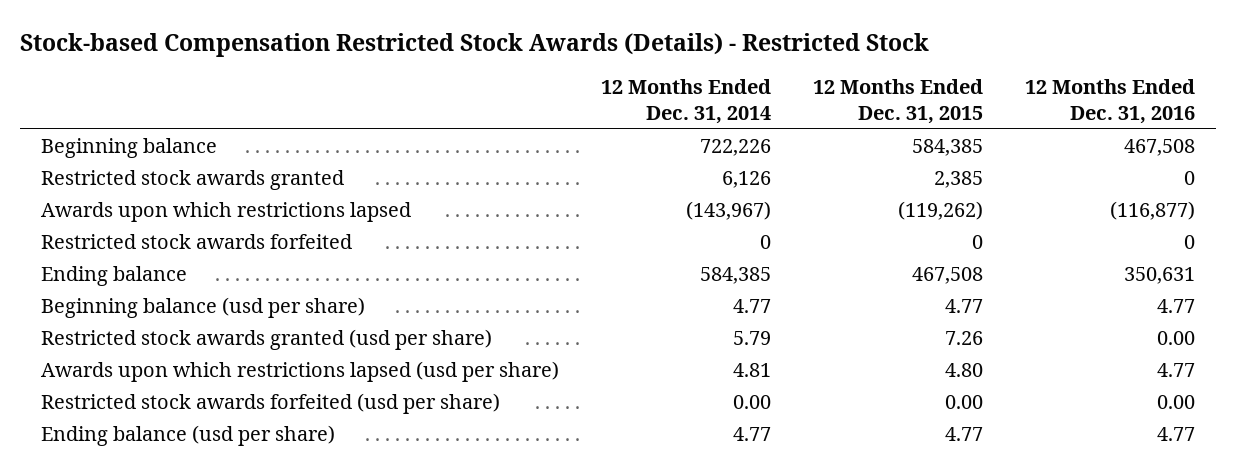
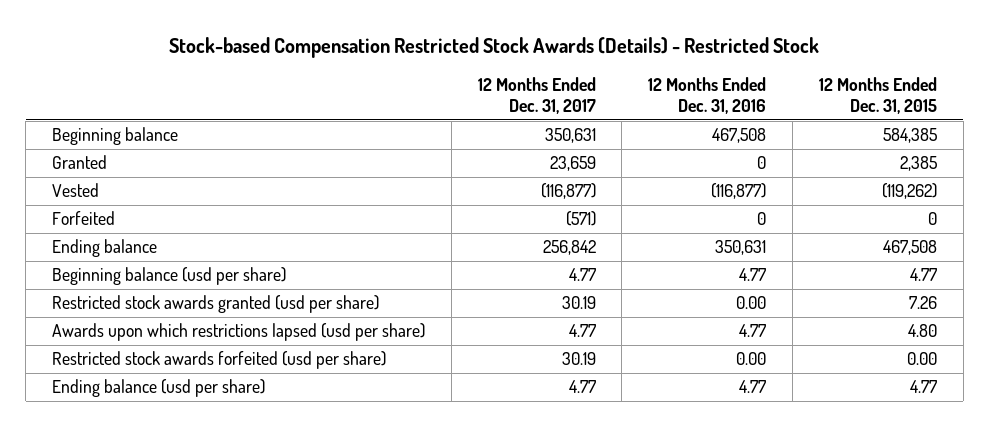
- | 12 Months Ended Dec. 31, 2014 | 12 Months Ended Dec. 31, 2015 | 12 Months Ended Dec. 31, 2016
+ | 12 Months Ended Dec. 31, 2017 | 12 Months Ended Dec. 31, 2016 | 12 Months Ended Dec. 31, 2015
- Restricted stock awards granted | 6,126 | 2,385 | 0
- Awards upon which restrictions lapsed | (143,967) | (119,262) | (116,877)
- Restricted stock awards forfeited | 0 | 0 | 0
+ Granted | 23,659 | 0 | 2,385
+ Vested | (116,877) | (116,877) | (119,262)
+ Forfeited | (571) | 0 | 0

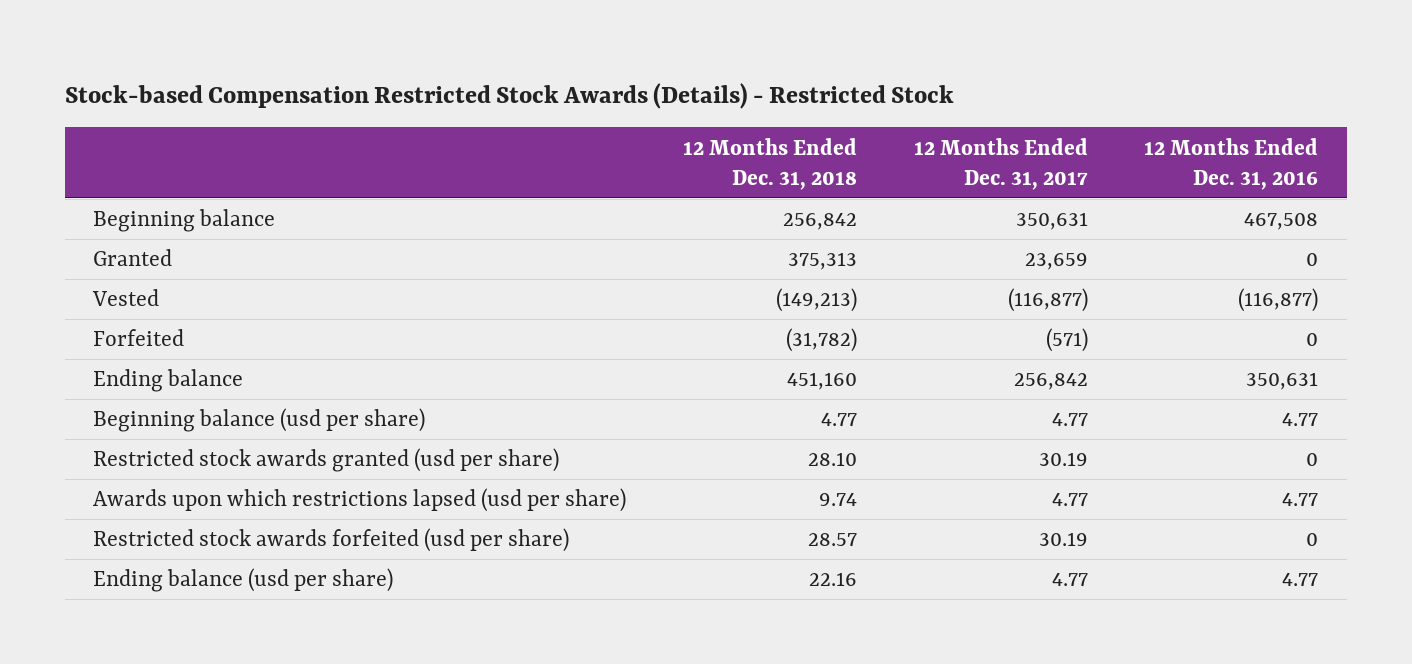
- | 12 Months Ended Dec. 31, 2017 | 12 Months Ended Dec. 31, 2016 | 12 Months Ended Dec. 31, 2015
+ | 12 Months Ended Dec. 31, 2018 | 12 Months Ended Dec. 31, 2017 | 12 Months Ended Dec. 31, 2016
- Restricted stock awards granted (usd per share) | 30.19 | 0.00 | 7.26
+ Restricted stock awards granted (usd per share) | 28.10 | 30.19 | 0
- Restricted stock awards forfeited (usd per share) | 30.19 | 0.00 | 0.00
+ Restricted stock awards forfeited (usd per share) | 28.57 | 30.19 | 0

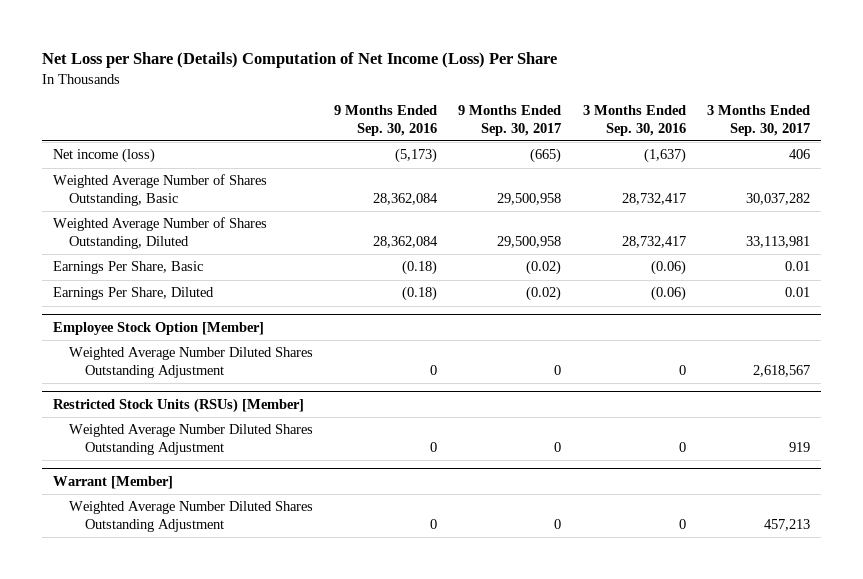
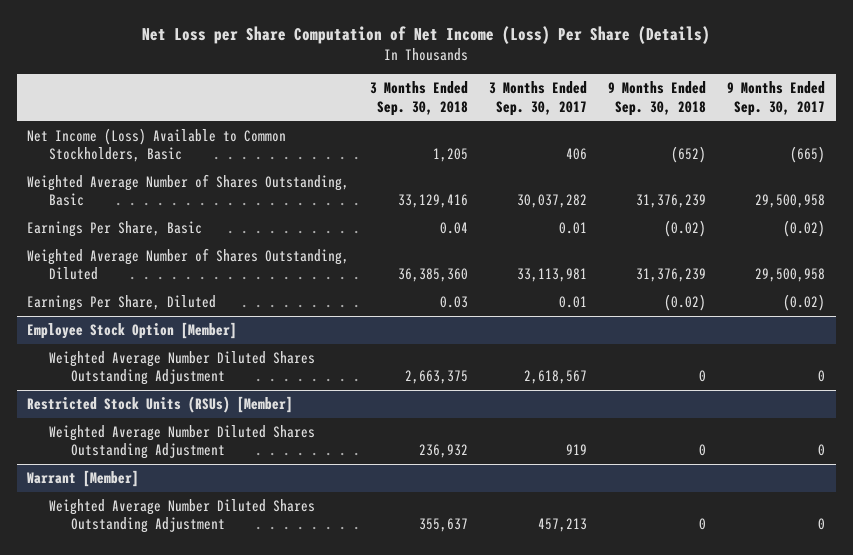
- Net Loss per Share (Details) Computation of Net Income (Loss) Per Share
+ Net Loss per Share Computation of Net Income (Loss) Per Share (Details)
- | 9 Months Ended Sep. 30, 2016 | 9 Months Ended Sep. 30, 2017 | 3 Months Ended Sep. 30, 2016 | 3 Months Ended Sep. 30, 2017
+ | 3 Months Ended Sep. 30, 2018 | 3 Months Ended Sep. 30, 2017 | 9 Months Ended Sep. 30, 2018 | 9 Months Ended Sep. 30, 2017
- Net income (loss) | (5,173) | (665) | (1,637) | 406
+ Net Income (Loss) Available to Common Stockholders, Basic | 1,205 | 406 | (652) | (665)
moved down: Weighted Average Number of Shares Outstanding, Diluted | 36,385,360 | 33,113,981 | 31,376,239 | 29,500,958

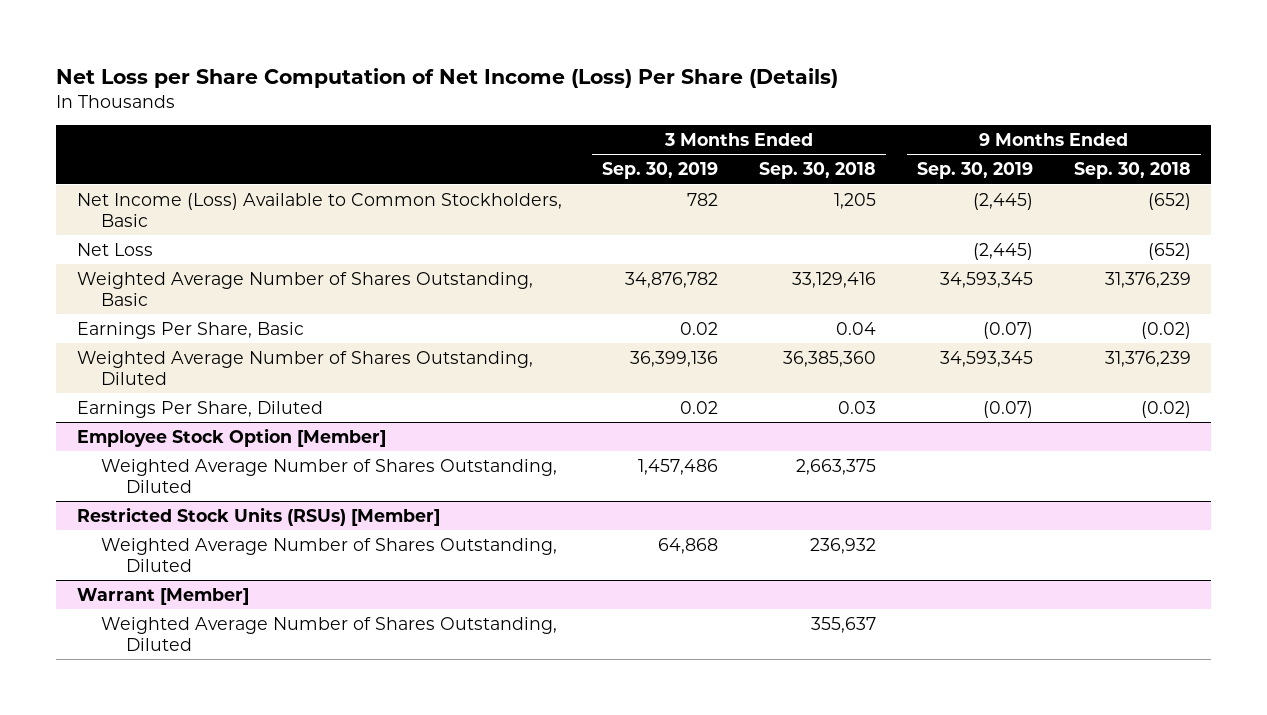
- | 3 Months Ended Sep. 30, 2018 | 3 Months Ended Sep. 30, 2017 | 9 Months Ended Sep. 30, 2018 | 9 Months Ended Sep. 30, 2017
+ | 3 Months Ended Sep. 30, 2019 | 3 Months Ended Sep. 30, 2018 | 9 Months Ended Sep. 30, 2019 | 9 Months Ended Sep. 30, 2018
+ Net Loss | | | (2,445) | (652)
@ Employee Stock Option [Member]
- Weighted Average Number Diluted Shares Outstanding Adjustment | 2,663,375 | 2,618,567 | 0 | 0
+ Weighted Average Number of Shares Outstanding, Diluted | 1,457,486 | 2,663,375 | |
@ Restricted Stock Units (RSUs) [Member]
- Weighted Average Number Diluted Shares Outstanding Adjustment | 236,932 | 919 | 0 | 0
+ Weighted Average Number of Shares Outstanding, Diluted | 64,868 | 236,932 | |
@ Warrant [Member]
- Weighted Average Number Diluted Shares Outstanding Adjustment | 355,637 | 457,213 | 0 | 0
+ Weighted Average Number of Shares Outstanding, Diluted | | 355,637 | |

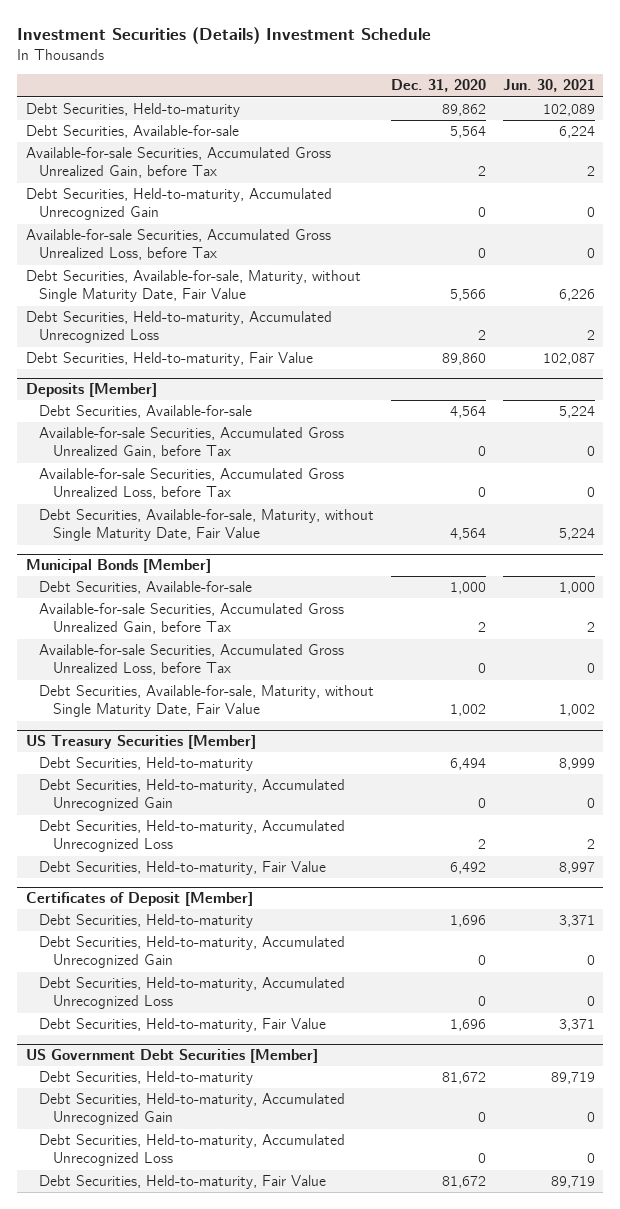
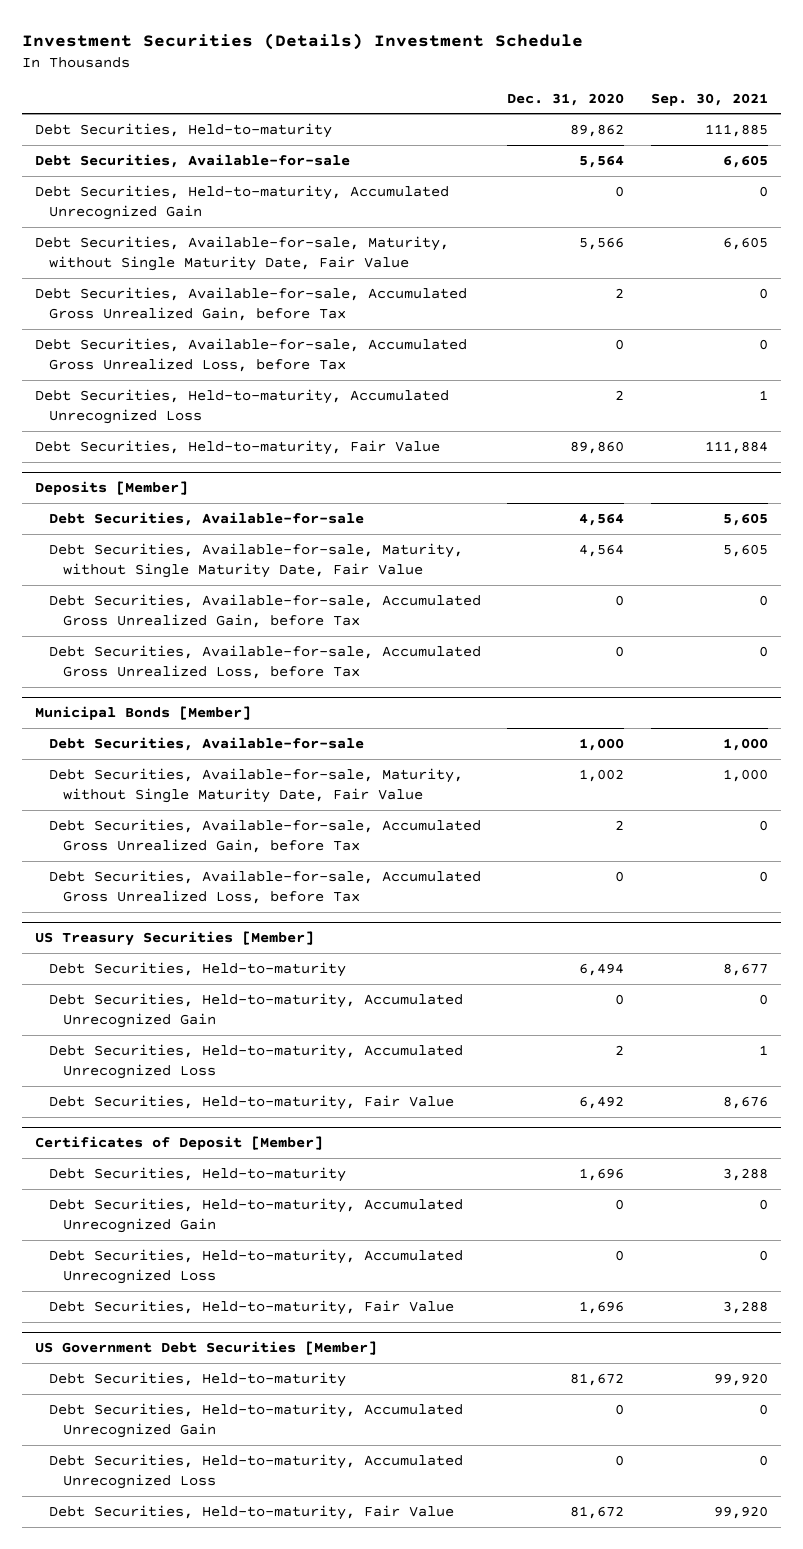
- | Dec. 31, 2020 | Jun. 30, 2021
+ | Dec. 31, 2020 | Sep. 30, 2021
- Available-for-sale Securities, Accumulated Gross Unrealized Gain, before Tax | 2 | 2
- Available-for-sale Securities, Accumulated Gross Unrealized Loss, before Tax | 0 | 0
+ Debt Securities, Available-for-sale, Accumulated Gross Unrealized Gain, before Tax | 2 | 0
+ Debt Securities, Available-for-sale, Accumulated Gross Unrealized Loss, before Tax | 0 | 0
@ Deposits [Member]
- Available-for-sale Securities, Accumulated Gross Unrealized Gain, before Tax | 0 | 0
- Available-for-sale Securities, Accumulated Gross Unrealized Loss, before Tax | 0 | 0
+ Debt Securities, Available-for-sale, Accumulated Gross Unrealized Gain, before Tax | 0 | 0
+ Debt Securities, Available-for-sale, Accumulated Gross Unrealized Loss, before Tax | 0 | 0
@ Municipal Bonds [Member]
- Available-for-sale Securities, Accumulated Gross Unrealized Gain, before Tax | 2 | 2
- Available-for-sale Securities, Accumulated Gross Unrealized Loss, before Tax | 0 | 0
+ Debt Securities, Available-for-sale, Accumulated Gross Unrealized Gain, before Tax | 2 | 0
+ Debt Securities, Available-for-sale, Accumulated Gross Unrealized Loss, before Tax | 0 | 0

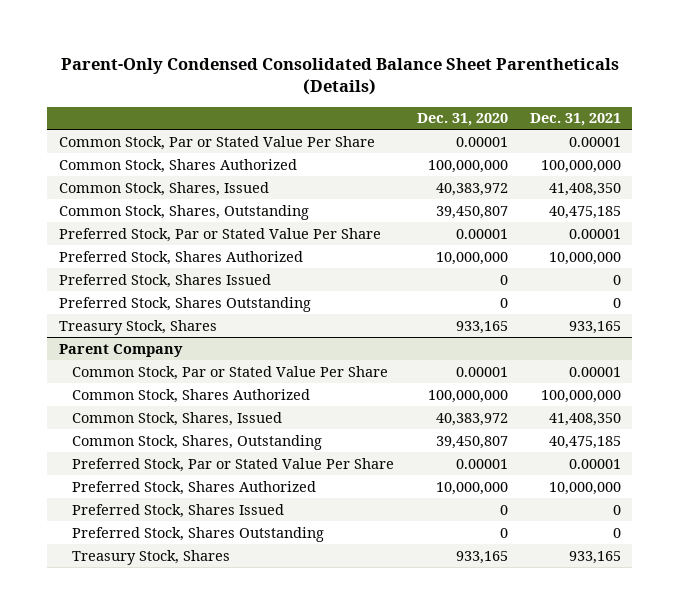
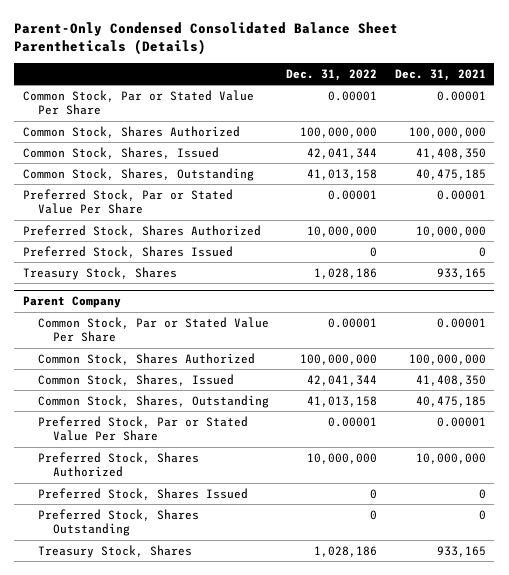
- | Dec. 31, 2020 | Dec. 31, 2021
+ | Dec. 31, 2022 | Dec. 31, 2021
- Preferred Stock, Shares Outstanding | 0 | 0

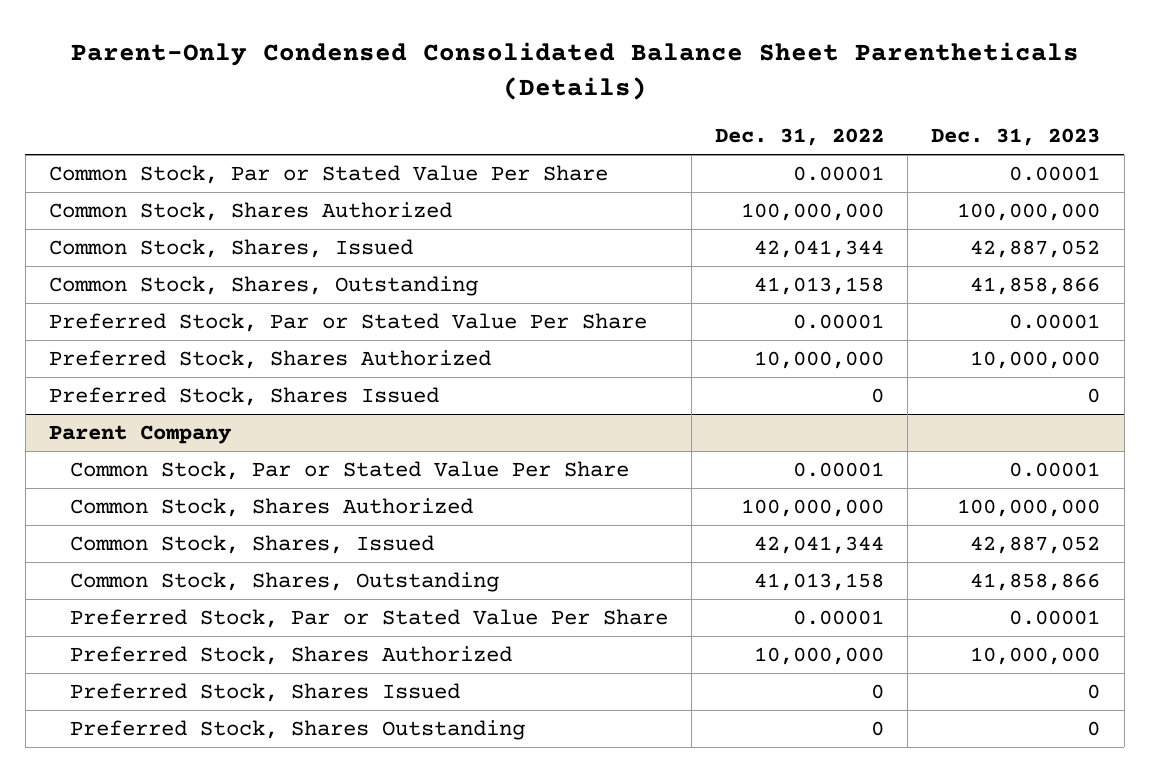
- | Dec. 31, 2022 | Dec. 31, 2021
+ | Dec. 31, 2022 | Dec. 31, 2023
- Treasury Stock, Shares | 1,028,186 | 933,165
@ Parent Company
- Treasury Stock, Shares | 1,028,186 | 933,165

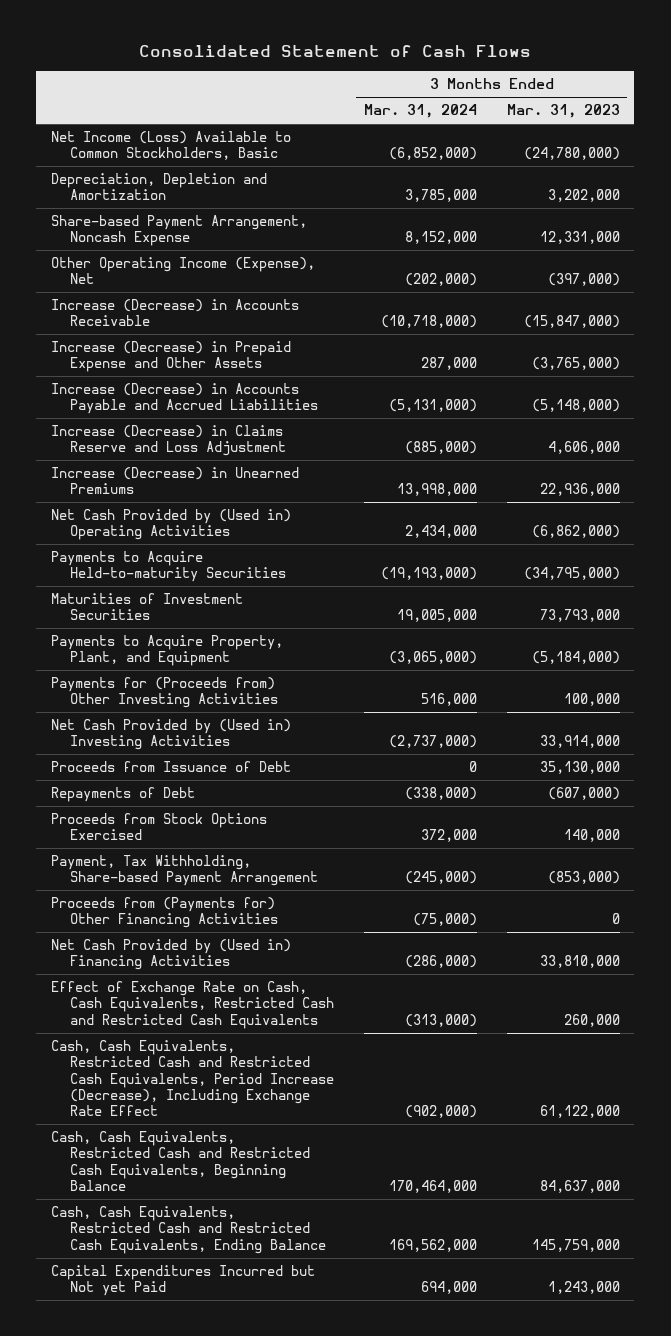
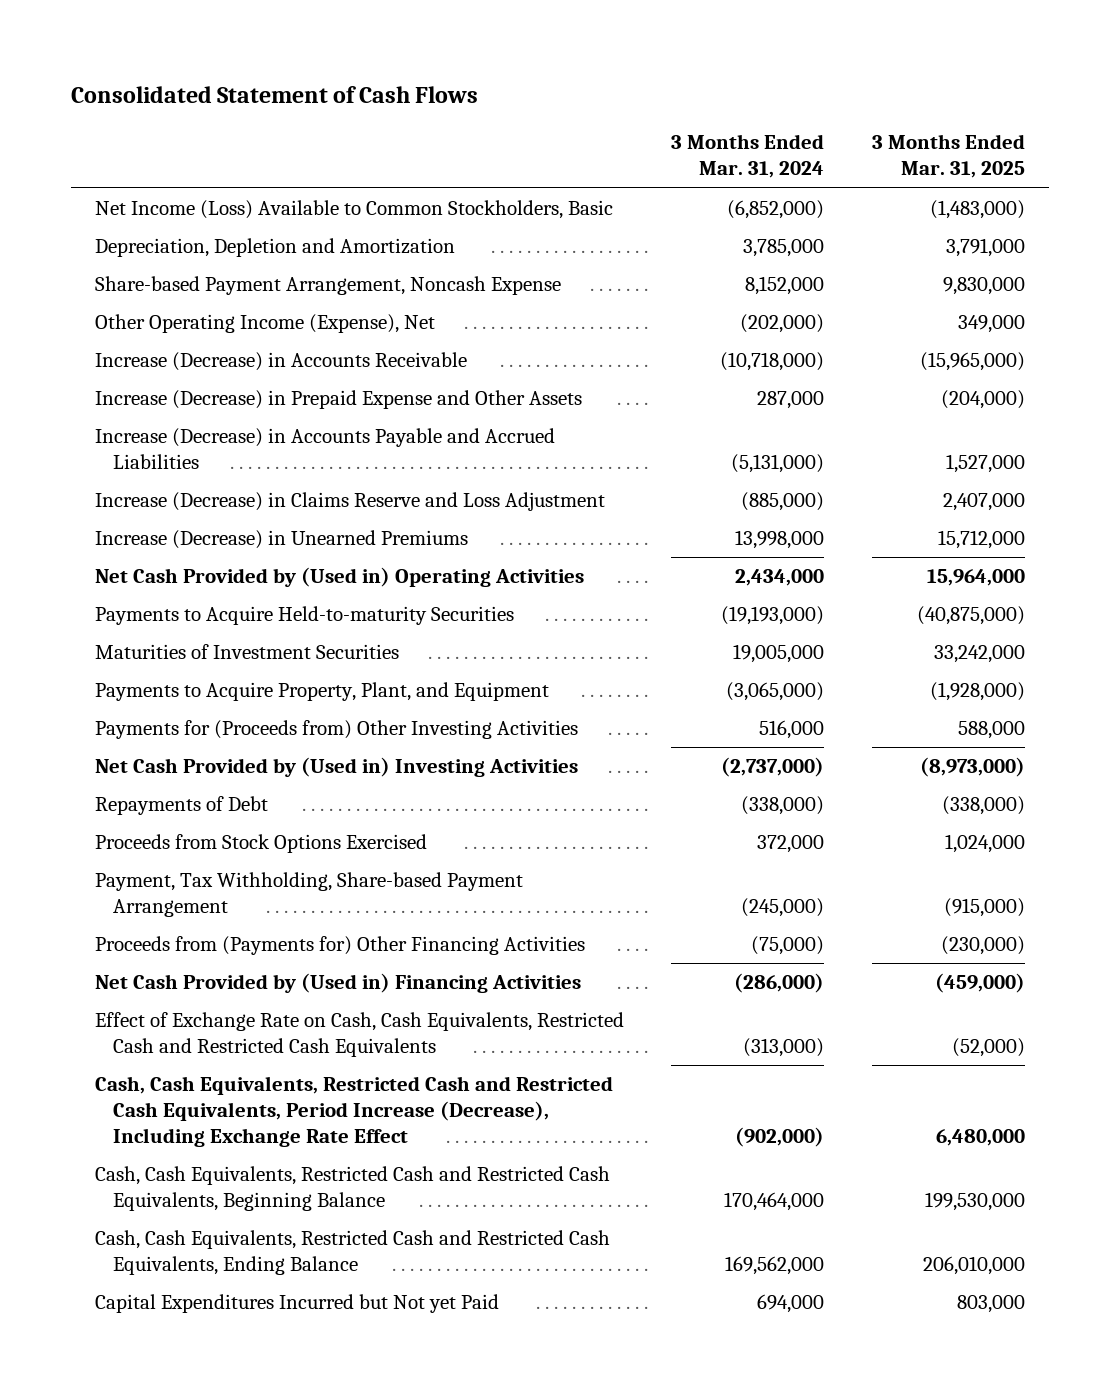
- | 3 Months Ended Mar. 31, 2024 | 3 Months Ended Mar. 31, 2023
+ | 3 Months Ended Mar. 31, 2024 | 3 Months Ended Mar. 31, 2025
- Proceeds from Issuance of Debt | 0 | 35,130,000

